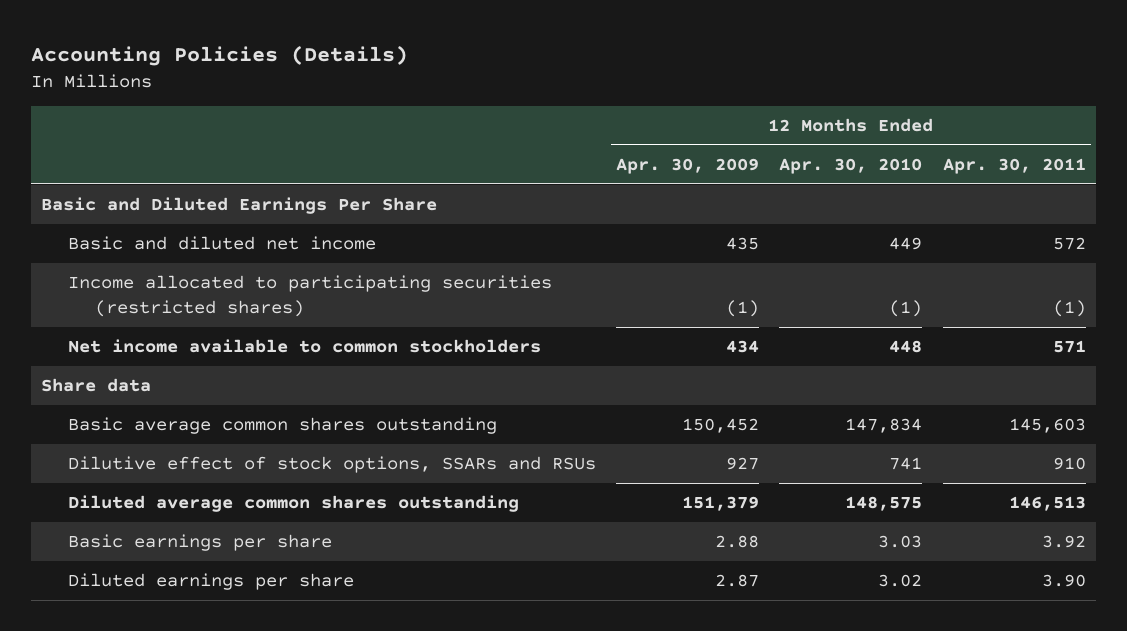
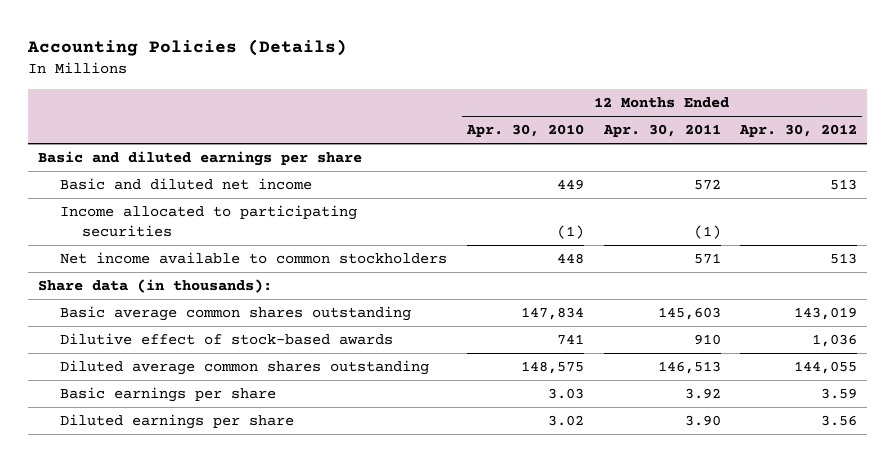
- | 12 Months Ended Apr. 30, 2009 | 12 Months Ended Apr. 30, 2010 | 12 Months Ended Apr. 30, 2011
+ | 12 Months Ended Apr. 30, 2010 | 12 Months Ended Apr. 30, 2011 | 12 Months Ended Apr. 30, 2012
- Basic and Diluted Earnings Per Share
+ Basic and diluted earnings per share
- Income allocated to participating securities (restricted shares) | (1) | (1) | (1)
+ Income allocated to participating securities | (1) | (1) |
- Share data
+ Share data (in thousands):
- Dilutive effect of stock options, SSARs and RSUs | 927 | 741 | 910
+ Dilutive effect of stock-based awards | 741 | 910 | 1,036

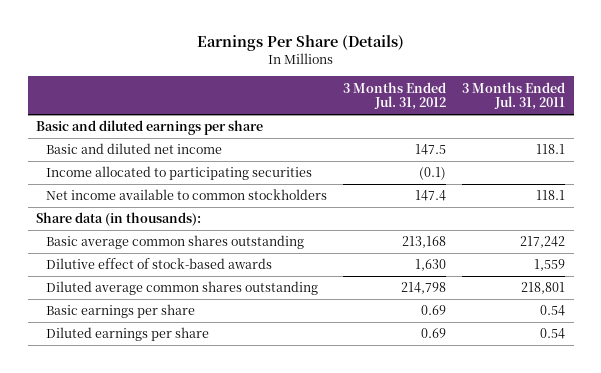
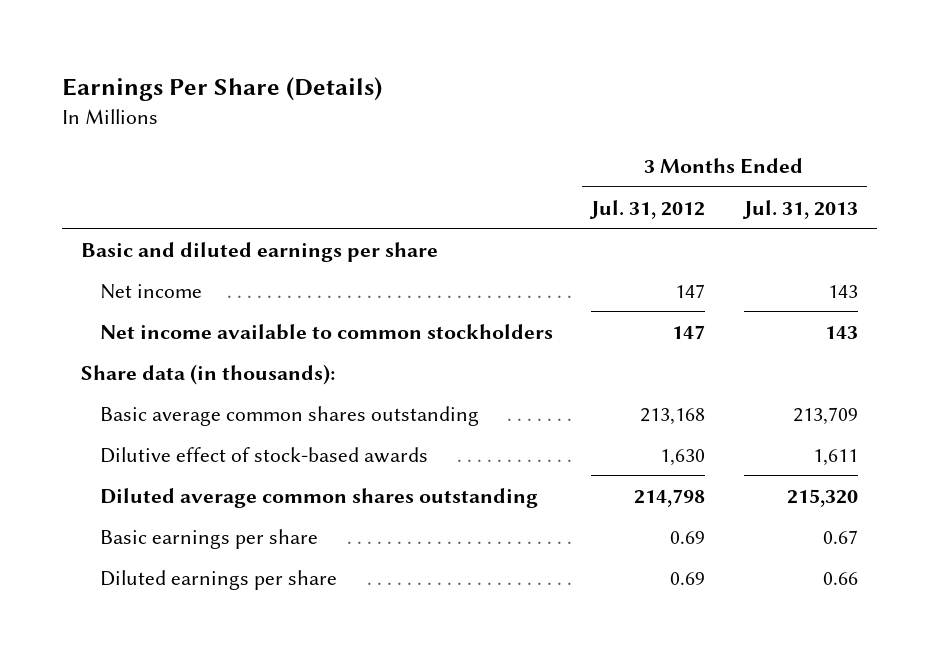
- | 3 Months Ended Jul. 31, 2012 | 3 Months Ended Jul. 31, 2011
+ | 3 Months Ended Jul. 31, 2012 | 3 Months Ended Jul. 31, 2013
- Basic and diluted net income | 147.5 | 118.1
- Income allocated to participating securities | (0.1) |
- Net income available to common stockholders | 147.4 | 118.1
+ Net income | 147 | 143
+ Net income available to common stockholders | 147 | 143

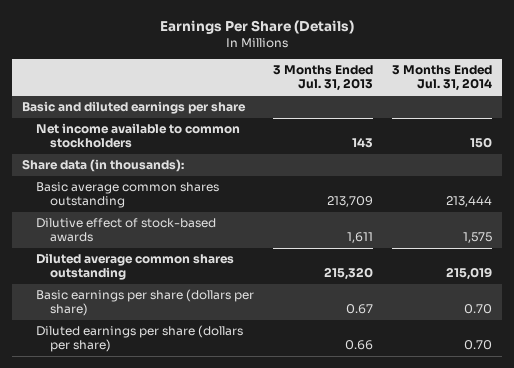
- | 3 Months Ended Jul. 31, 2012 | 3 Months Ended Jul. 31, 2013
+ | 3 Months Ended Jul. 31, 2013 | 3 Months Ended Jul. 31, 2014
- Net income | 147 | 143
- Basic earnings per share | 0.69 | 0.67
- Diluted earnings per share | 0.69 | 0.66
+ Basic earnings per share (dollars per share) | 0.67 | 0.70
+ Diluted earnings per share (dollars per share) | 0.66 | 0.70

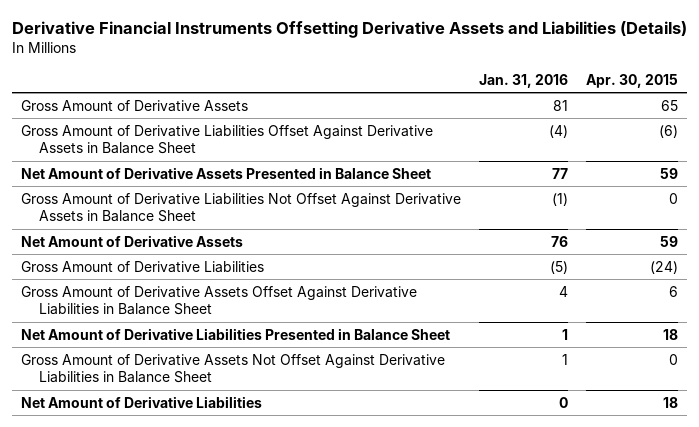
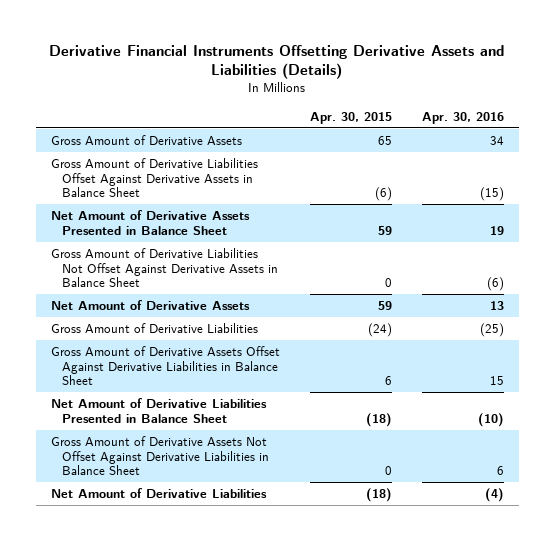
- | Jan. 31, 2016 | Apr. 30, 2015
+ | Apr. 30, 2015 | Apr. 30, 2016
- Net Amount of Derivative Liabilities Presented in Balance Sheet | 1 | 18
+ Net Amount of Derivative Liabilities Presented in Balance Sheet | (18) | (10)
- Net Amount of Derivative Liabilities | 0 | 18
+ Net Amount of Derivative Liabilities | (18) | (4)

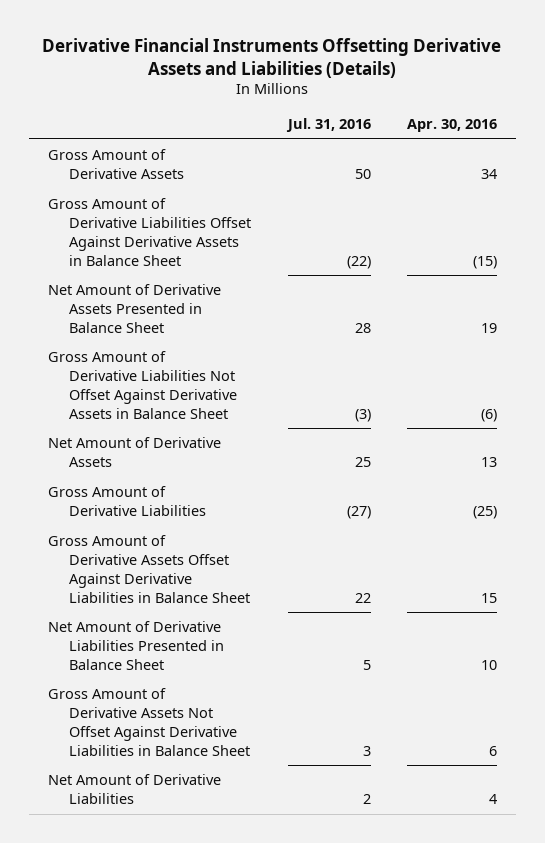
- | Apr. 30, 2015 | Apr. 30, 2016
+ | Jul. 31, 2016 | Apr. 30, 2016
- Net Amount of Derivative Liabilities Presented in Balance Sheet | (18) | (10)
+ Net Amount of Derivative Liabilities Presented in Balance Sheet | 5 | 10
- Net Amount of Derivative Liabilities | (18) | (4)
+ Net Amount of Derivative Liabilities | 2 | 4

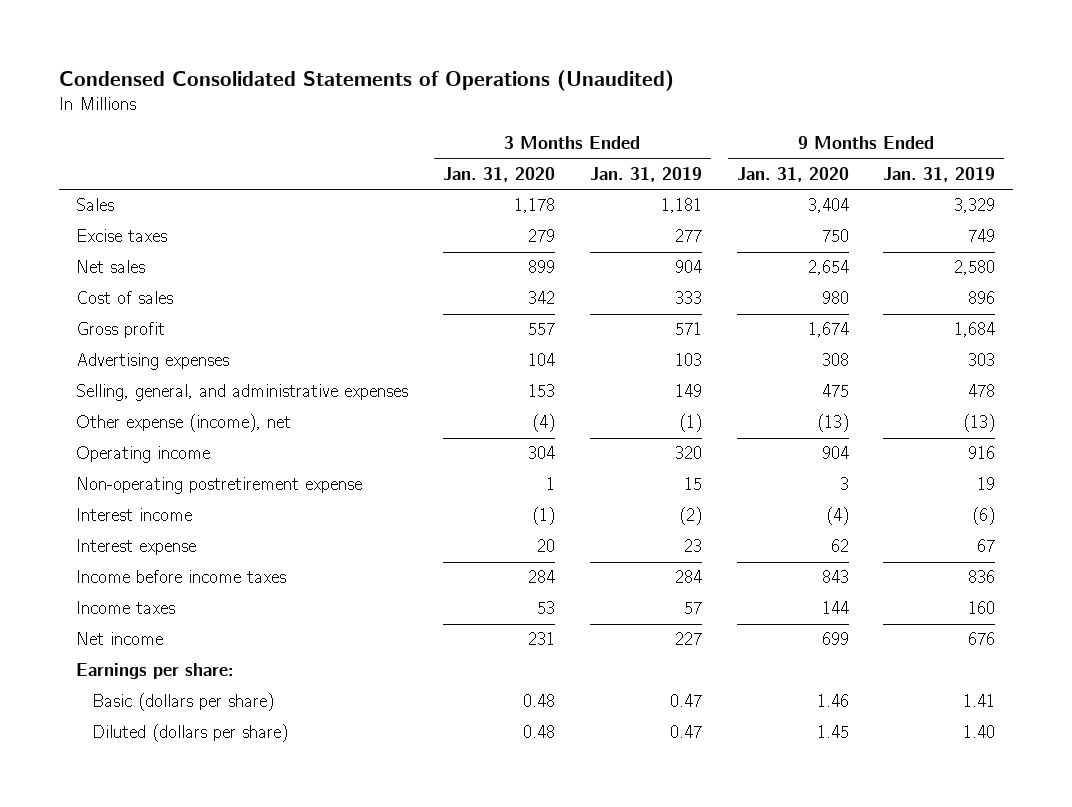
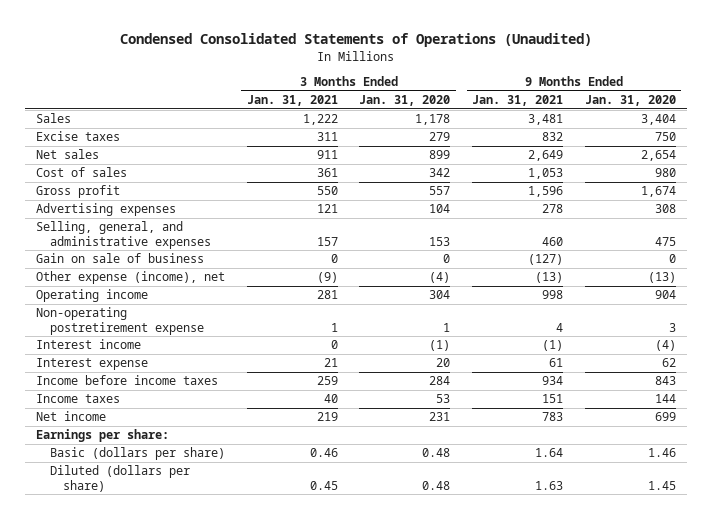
- | 3 Months Ended Jan. 31, 2020 | 3 Months Ended Jan. 31, 2019 | 9 Months Ended Jan. 31, 2020 | 9 Months Ended Jan. 31, 2019
+ | 3 Months Ended Jan. 31, 2021 | 3 Months Ended Jan. 31, 2020 | 9 Months Ended Jan. 31, 2021 | 9 Months Ended Jan. 31, 2020
+ Gain on sale of business | 0 | 0 | (127) | 0

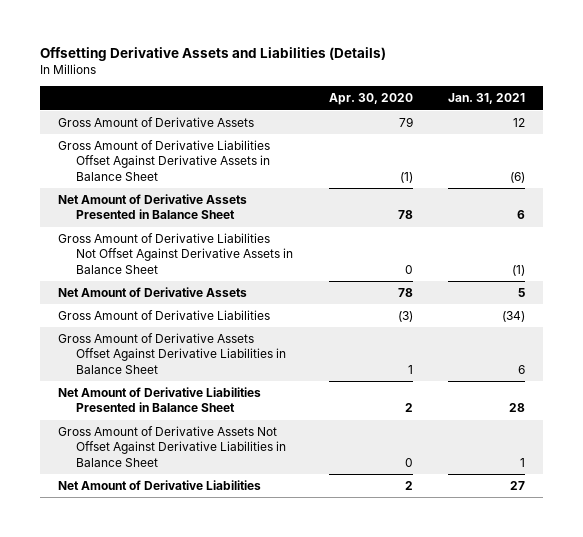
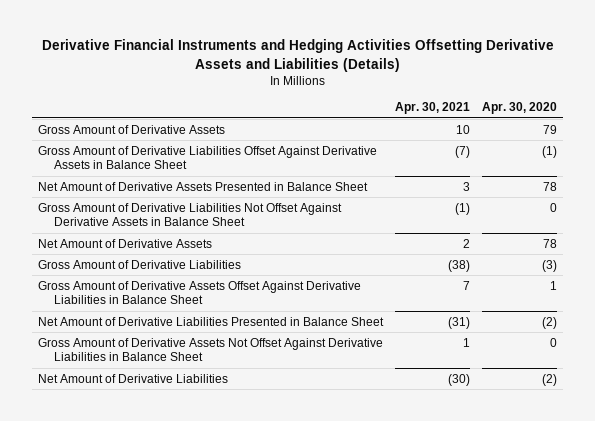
- Offsetting Derivative Assets and Liabilities (Details)
+ Derivative Financial Instruments and Hedging Activities Offsetting Derivative Assets and Liabilities (Details)
- | Apr. 30, 2020 | Jan. 31, 2021
+ | Apr. 30, 2021 | Apr. 30, 2020
- Net Amount of Derivative Liabilities Presented in Balance Sheet | 2 | 28
+ Net Amount of Derivative Liabilities Presented in Balance Sheet | (31) | (2)
- Net Amount of Derivative Liabilities | 2 | 27
+ Net Amount of Derivative Liabilities | (30) | (2)

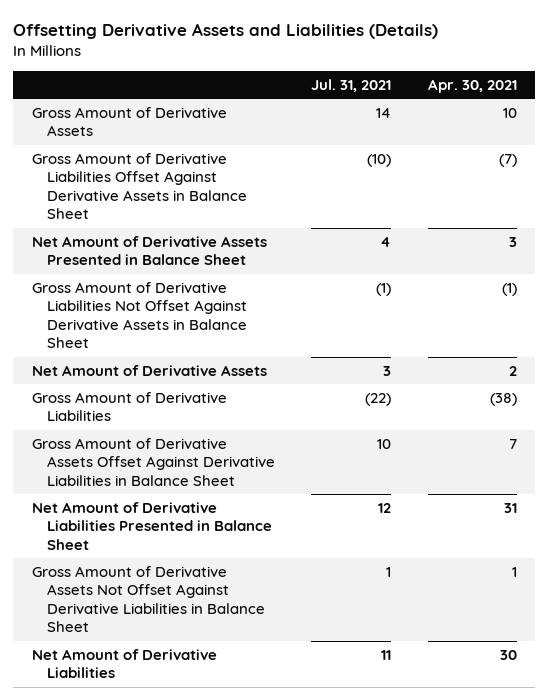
- Derivative Financial Instruments and Hedging Activities Offsetting Derivative Assets and Liabilities (Details)
+ Offsetting Derivative Assets and Liabilities (Details)
- | Apr. 30, 2021 | Apr. 30, 2020
+ | Jul. 31, 2021 | Apr. 30, 2021
- Net Amount of Derivative Liabilities Presented in Balance Sheet | (31) | (2)
+ Net Amount of Derivative Liabilities Presented in Balance Sheet | 12 | 31
- Net Amount of Derivative Liabilities | (30) | (2)
+ Net Amount of Derivative Liabilities | 11 | 30

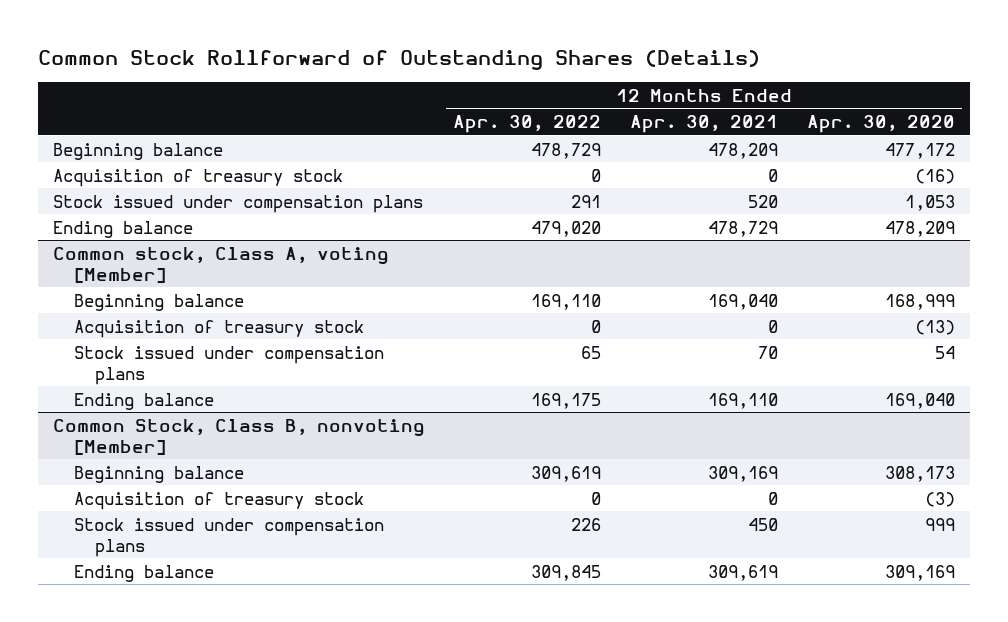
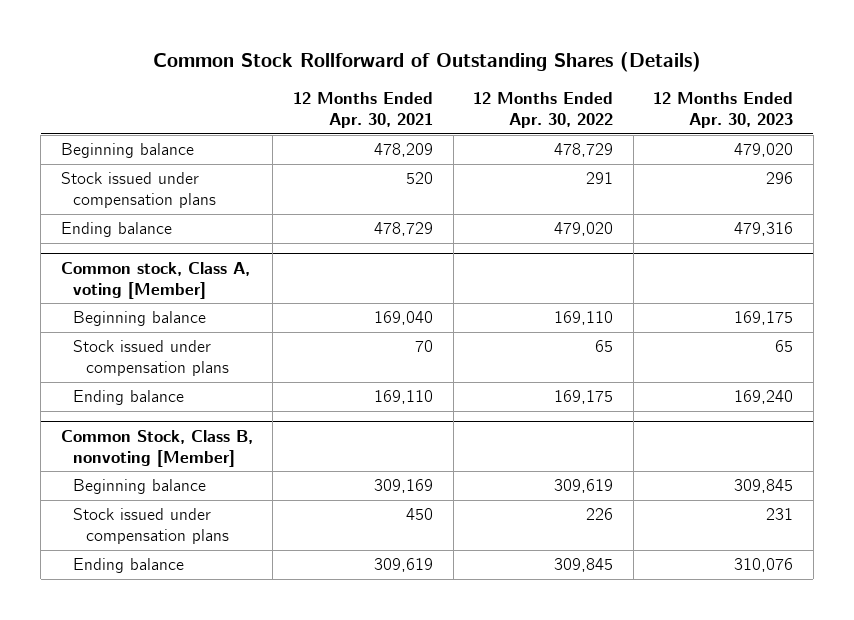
- | 12 Months Ended Apr. 30, 2022 | 12 Months Ended Apr. 30, 2021 | 12 Months Ended Apr. 30, 2020
+ | 12 Months Ended Apr. 30, 2021 | 12 Months Ended Apr. 30, 2022 | 12 Months Ended Apr. 30, 2023
- Acquisition of treasury stock | 0 | 0 | (16)
@ Common stock, Class A, voting [Member]
- Acquisition of treasury stock | 0 | 0 | (13)
@ Common Stock, Class B, nonvoting [Member]
- Acquisition of treasury stock | 0 | 0 | (3)

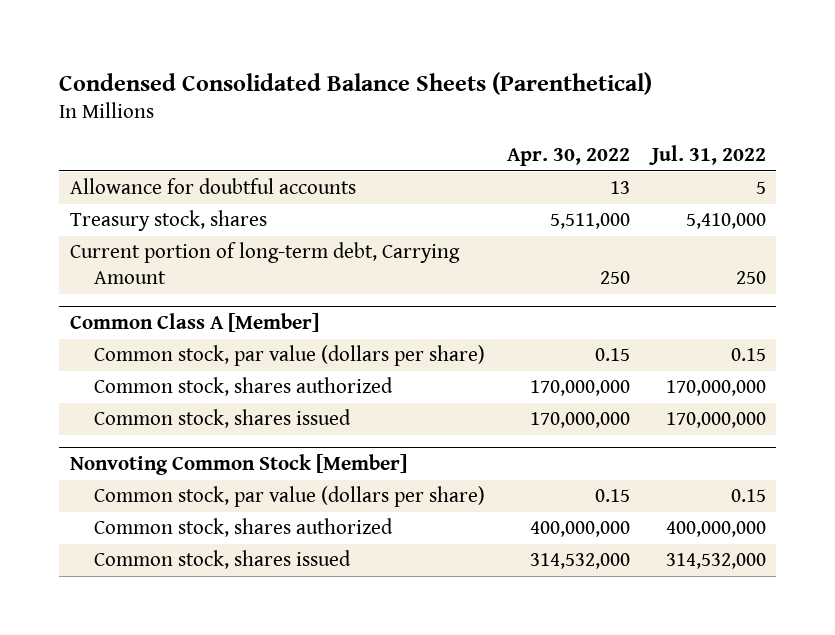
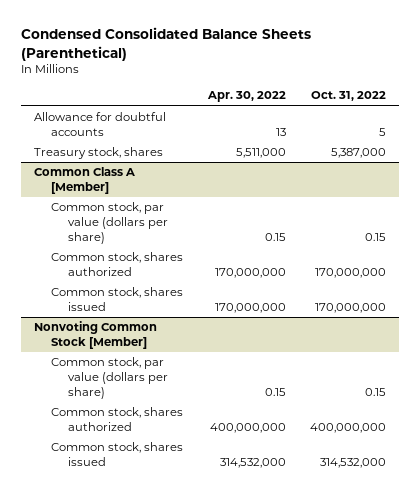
- | Apr. 30, 2022 | Jul. 31, 2022
+ | Apr. 30, 2022 | Oct. 31, 2022
- Current portion of long-term debt, Carrying Amount | 250 | 250

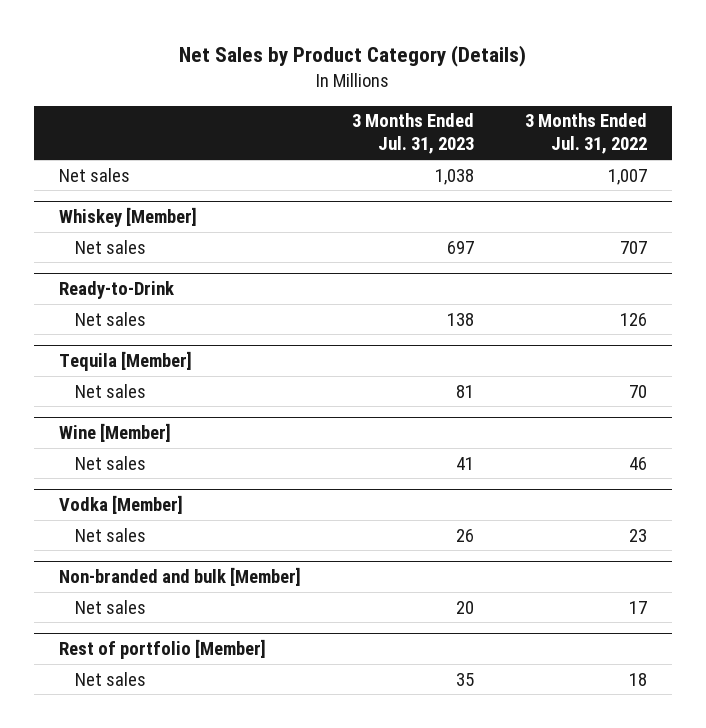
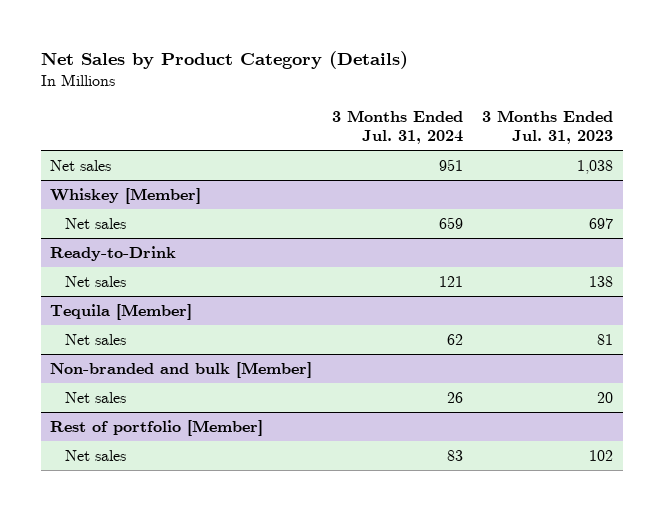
- | 3 Months Ended Jul. 31, 2023 | 3 Months Ended Jul. 31, 2022
+ | 3 Months Ended Jul. 31, 2024 | 3 Months Ended Jul. 31, 2023
- Wine [Member]
- Net sales | 41 | 46
- Vodka [Member]
- Net sales | 26 | 23
@ Rest of portfolio [Member]
- Net sales | 35 | 18
+ Net sales | 83 | 102

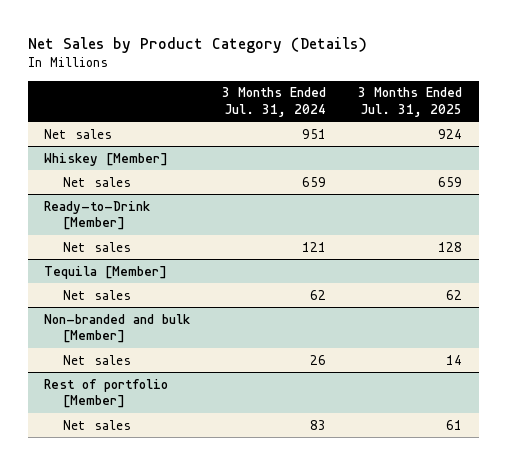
- | 3 Months Ended Jul. 31, 2024 | 3 Months Ended Jul. 31, 2023
+ | 3 Months Ended Jul. 31, 2024 | 3 Months Ended Jul. 31, 2025
- Ready-to-Drink
+ Ready-to-Drink [Member]

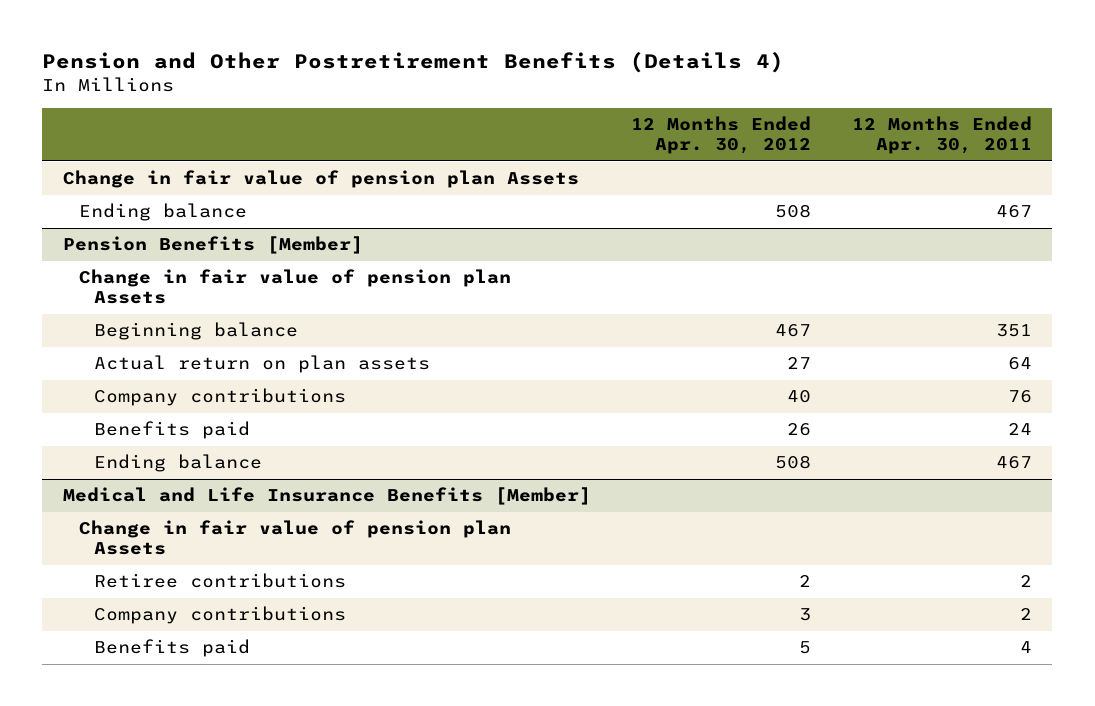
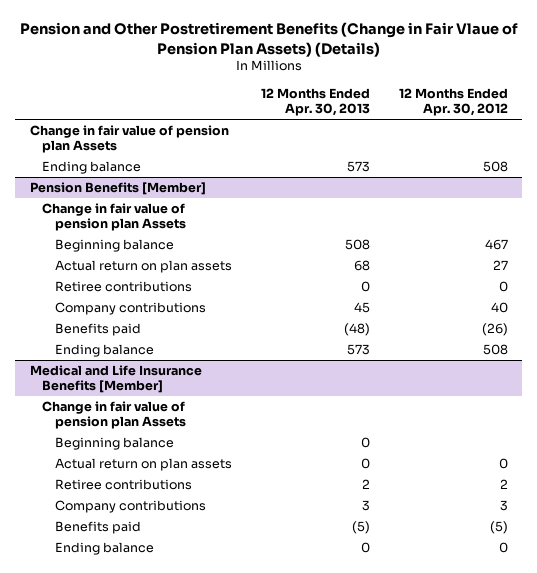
- Pension and Other Postretirement Benefits (Details 4)
+ Pension and Other Postretirement Benefits (Change in Fair Vlaue of Pension Plan Assets) (Details)
- | 12 Months Ended Apr. 30, 2012 | 12 Months Ended Apr. 30, 2011
+ | 12 Months Ended Apr. 30, 2013 | 12 Months Ended Apr. 30, 2012
@ Pension Benefits [Member]
+ Retiree contributions | 0 | 0
- Benefits paid | 26 | 24
+ Benefits paid | (48) | (26)
@ Medical and Life Insurance Benefits [Member]
+ Beginning balance | 0 |
+ Actual return on plan assets | 0 | 0
- Benefits paid | 5 | 4
+ Benefits paid | (5) | (5)
+ Ending balance | 0 | 0

